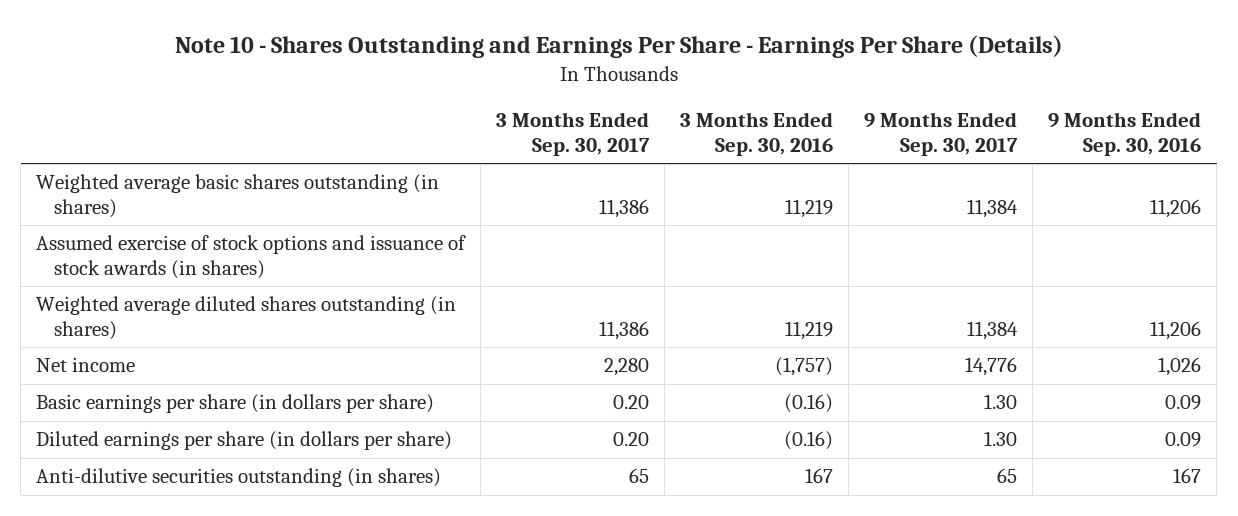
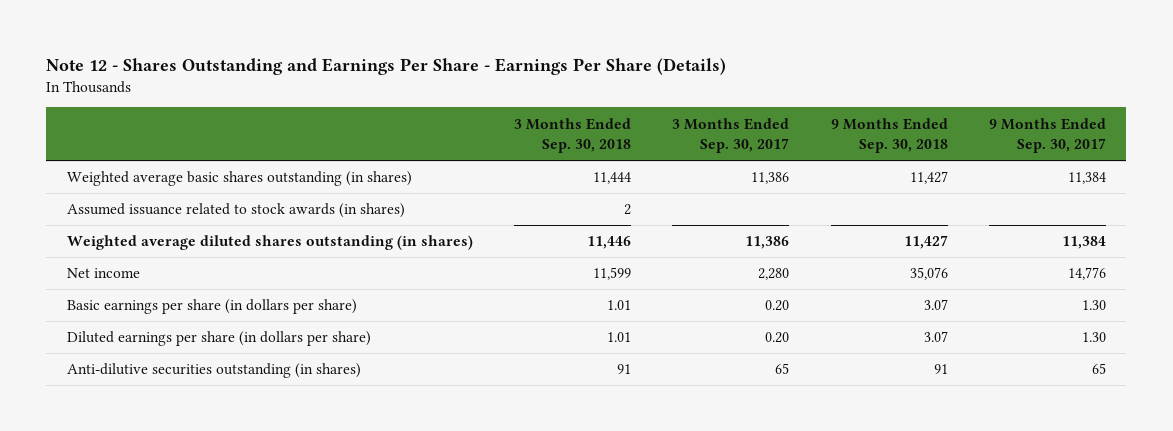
- Note 10 - Shares Outstanding and Earnings Per Share - Earnings Per Share (Details)
+ Note 12 - Shares Outstanding and Earnings Per Share - Earnings Per Share (Details)
- | 3 Months Ended Sep. 30, 2017 | 3 Months Ended Sep. 30, 2016 | 9 Months Ended Sep. 30, 2017 | 9 Months Ended Sep. 30, 2016
+ | 3 Months Ended Sep. 30, 2018 | 3 Months Ended Sep. 30, 2017 | 9 Months Ended Sep. 30, 2018 | 9 Months Ended Sep. 30, 2017
- Assumed exercise of stock options and issuance of stock awards (in shares)
+ Assumed issuance related to stock awards (in shares) | 2 | | |

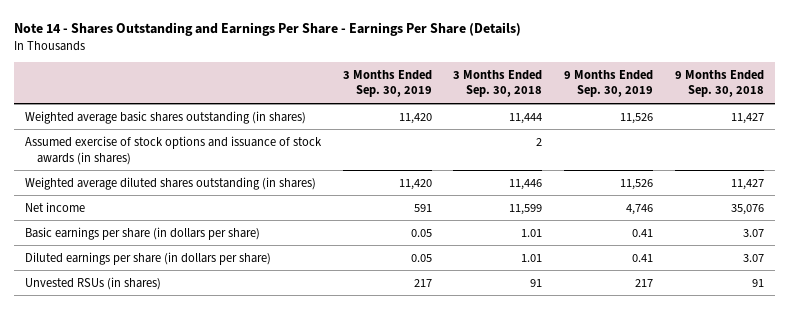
- Note 12 - Shares Outstanding and Earnings Per Share - Earnings Per Share (Details)
+ Note 14 - Shares Outstanding and Earnings Per Share - Earnings Per Share (Details)
- | 3 Months Ended Sep. 30, 2018 | 3 Months Ended Sep. 30, 2017 | 9 Months Ended Sep. 30, 2018 | 9 Months Ended Sep. 30, 2017
+ | 3 Months Ended Sep. 30, 2019 | 3 Months Ended Sep. 30, 2018 | 9 Months Ended Sep. 30, 2019 | 9 Months Ended Sep. 30, 2018
- Assumed issuance related to stock awards (in shares) | 2 | | |
+ Assumed exercise of stock options and issuance of stock awards (in shares) | | 2 | |
- Anti-dilutive securities outstanding (in shares) | 91 | 65 | 91 | 65
+ Unvested RSUs (in shares) | 217 | 91 | 217 | 91

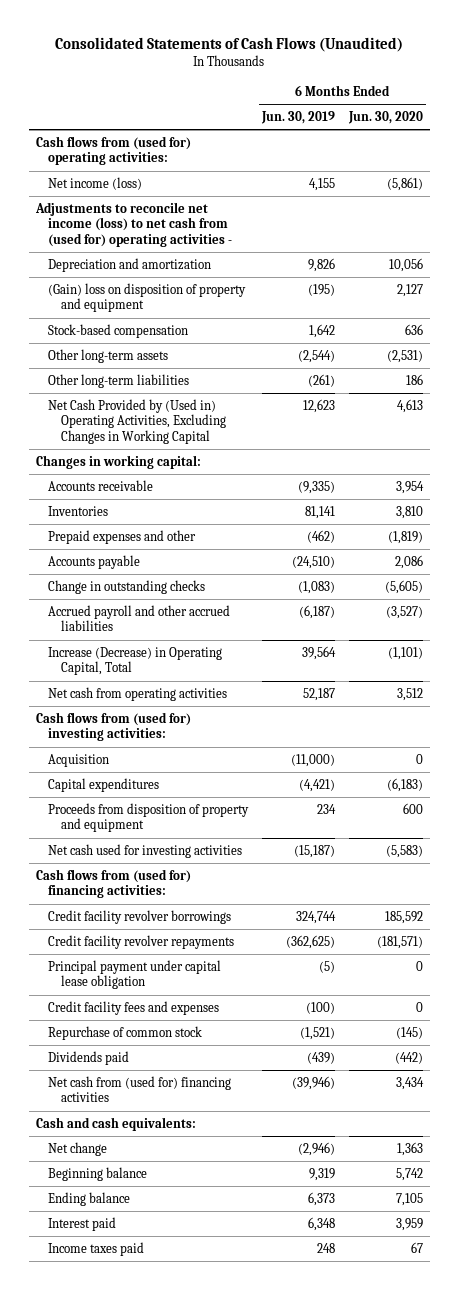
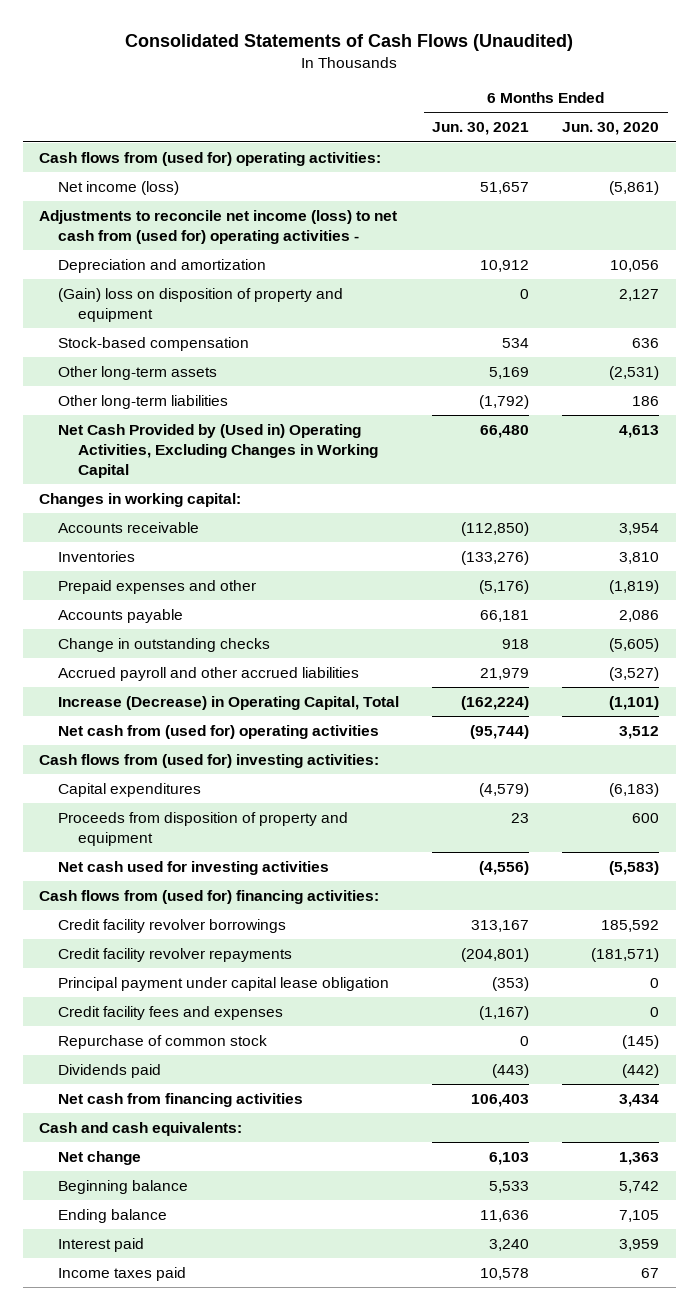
- | 6 Months Ended Jun. 30, 2019 | 6 Months Ended Jun. 30, 2020
+ | 6 Months Ended Jun. 30, 2021 | 6 Months Ended Jun. 30, 2020
- Net cash from operating activities | 52,187 | 3,512
+ Net cash from (used for) operating activities | (95,744) | 3,512
- Acquisition | (11,000) | 0
- Net cash from (used for) financing activities | (39,946) | 3,434
+ Net cash from financing activities | 106,403 | 3,434

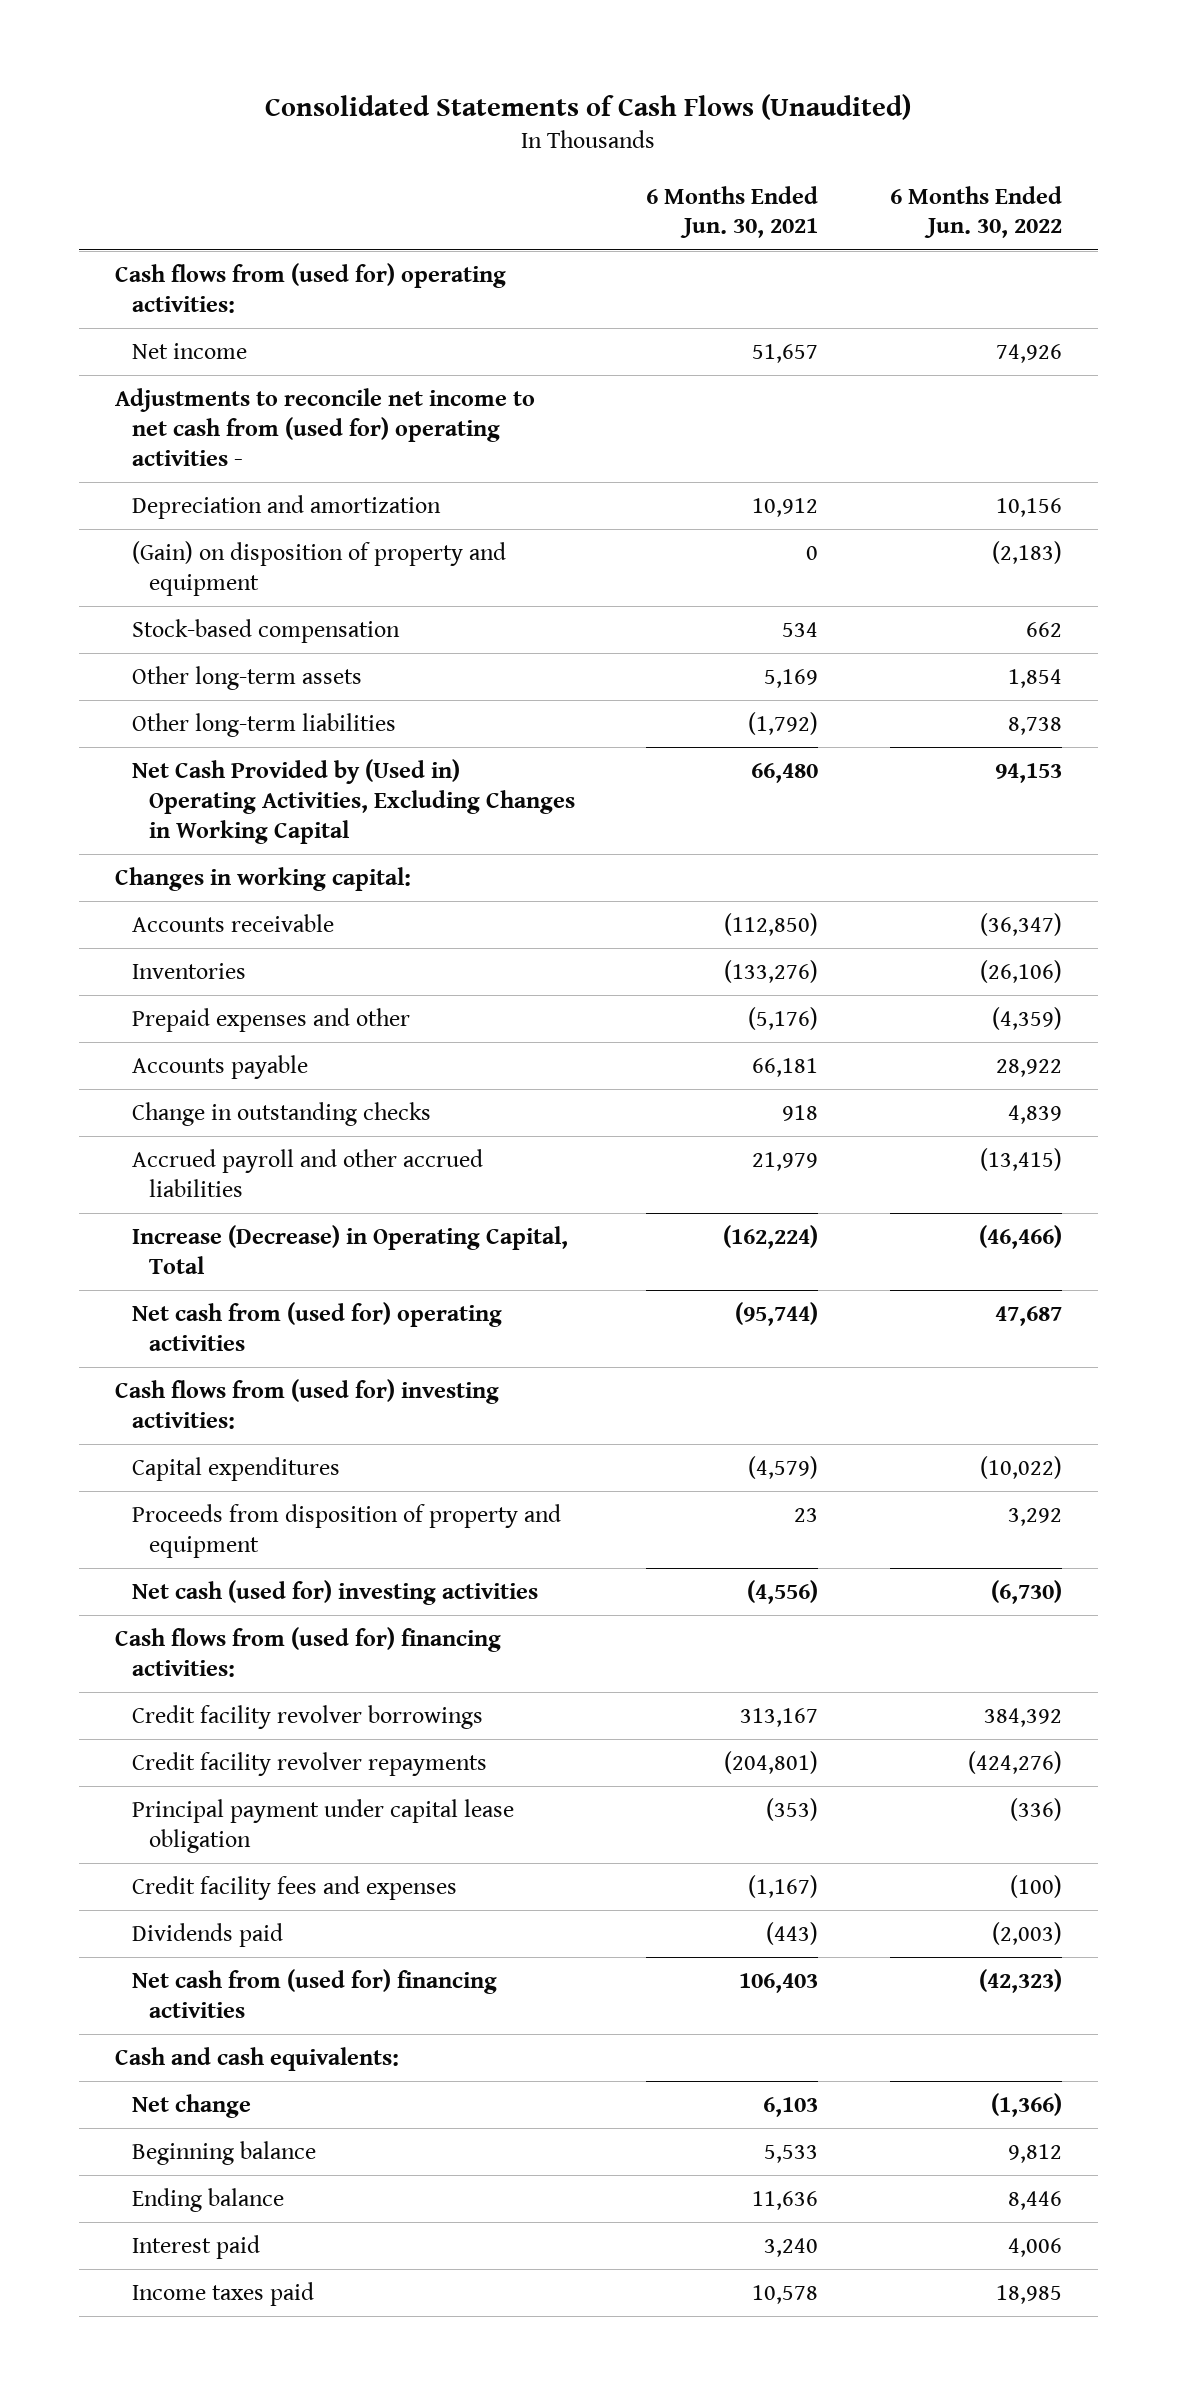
- | 6 Months Ended Jun. 30, 2021 | 6 Months Ended Jun. 30, 2020
+ | 6 Months Ended Jun. 30, 2021 | 6 Months Ended Jun. 30, 2022
- Net income (loss) | 51,657 | (5,861)
- Adjustments to reconcile net income (loss) to net cash from (used for) operating activities -
+ Net income | 51,657 | 74,926
+ Adjustments to reconcile net income to net cash from (used for) operating activities -
- (Gain) loss on disposition of property and equipment | 0 | 2,127
+ (Gain) on disposition of property and equipment | 0 | (2,183)
- Net cash used for investing activities | (4,556) | (5,583)
+ Net cash (used for) investing activities | (4,556) | (6,730)
- Repurchase of common stock | 0 | (145)
- Net cash from financing activities | 106,403 | 3,434
+ Net cash from (used for) financing activities | 106,403 | (42,323)

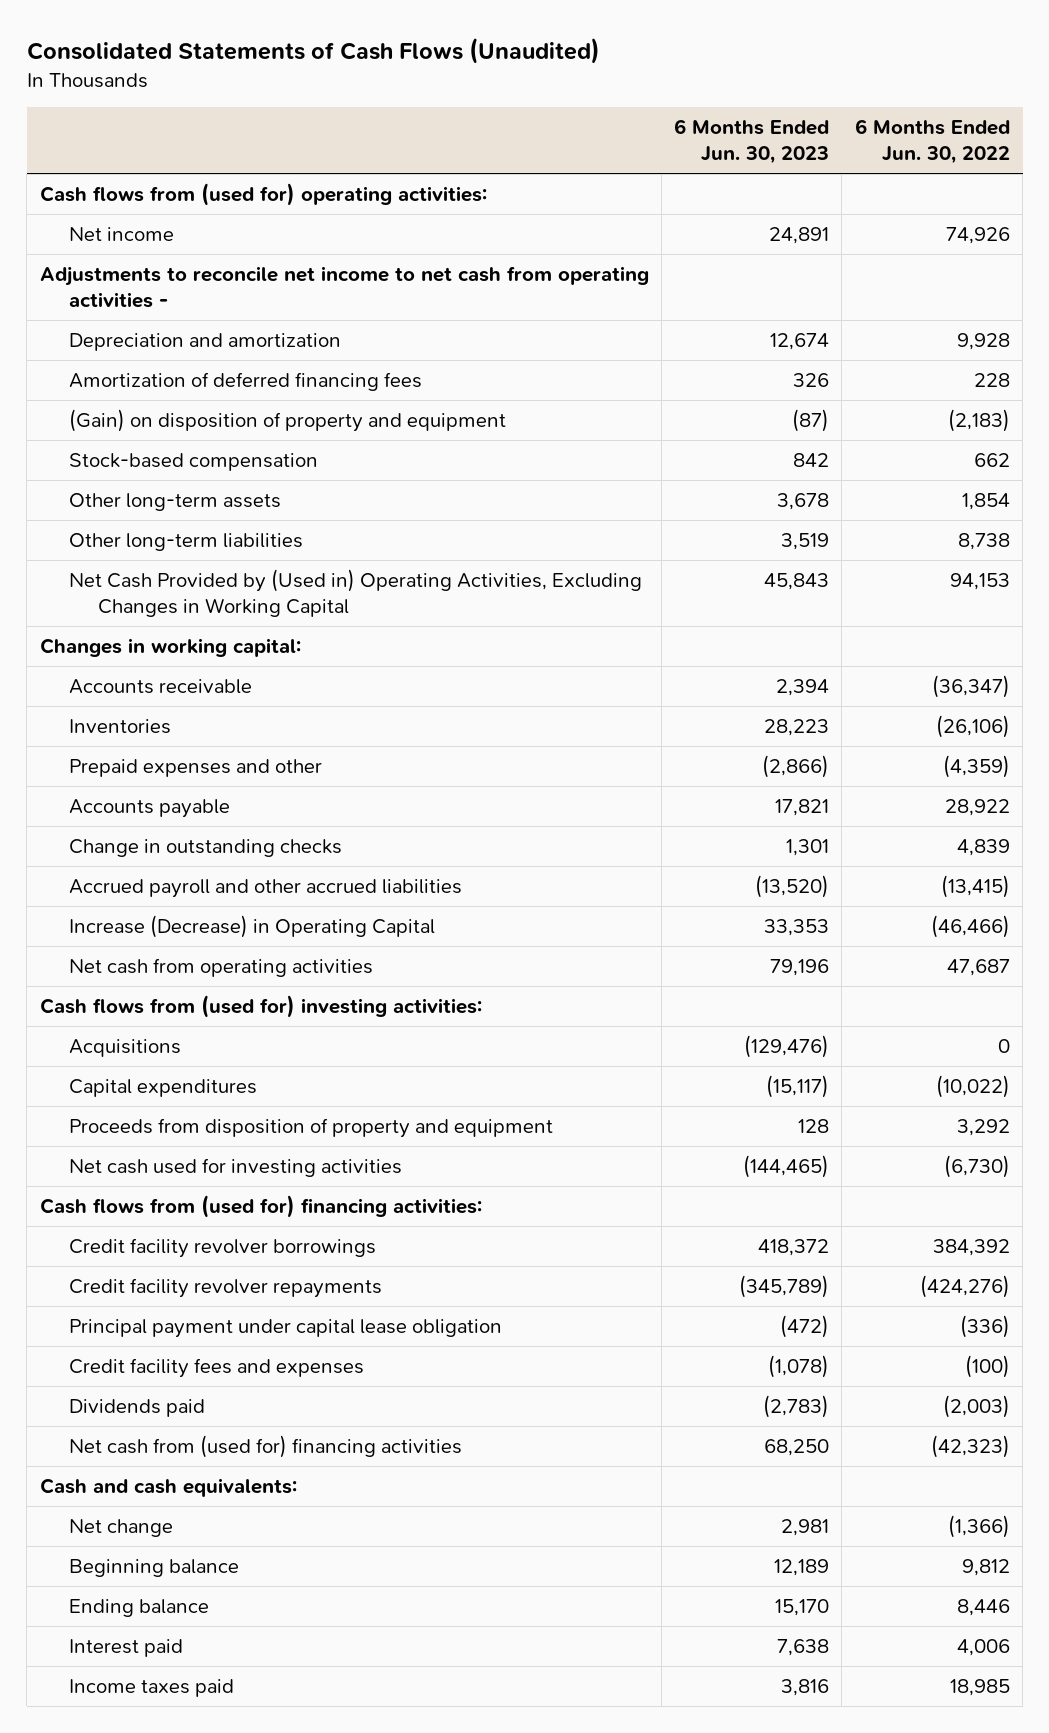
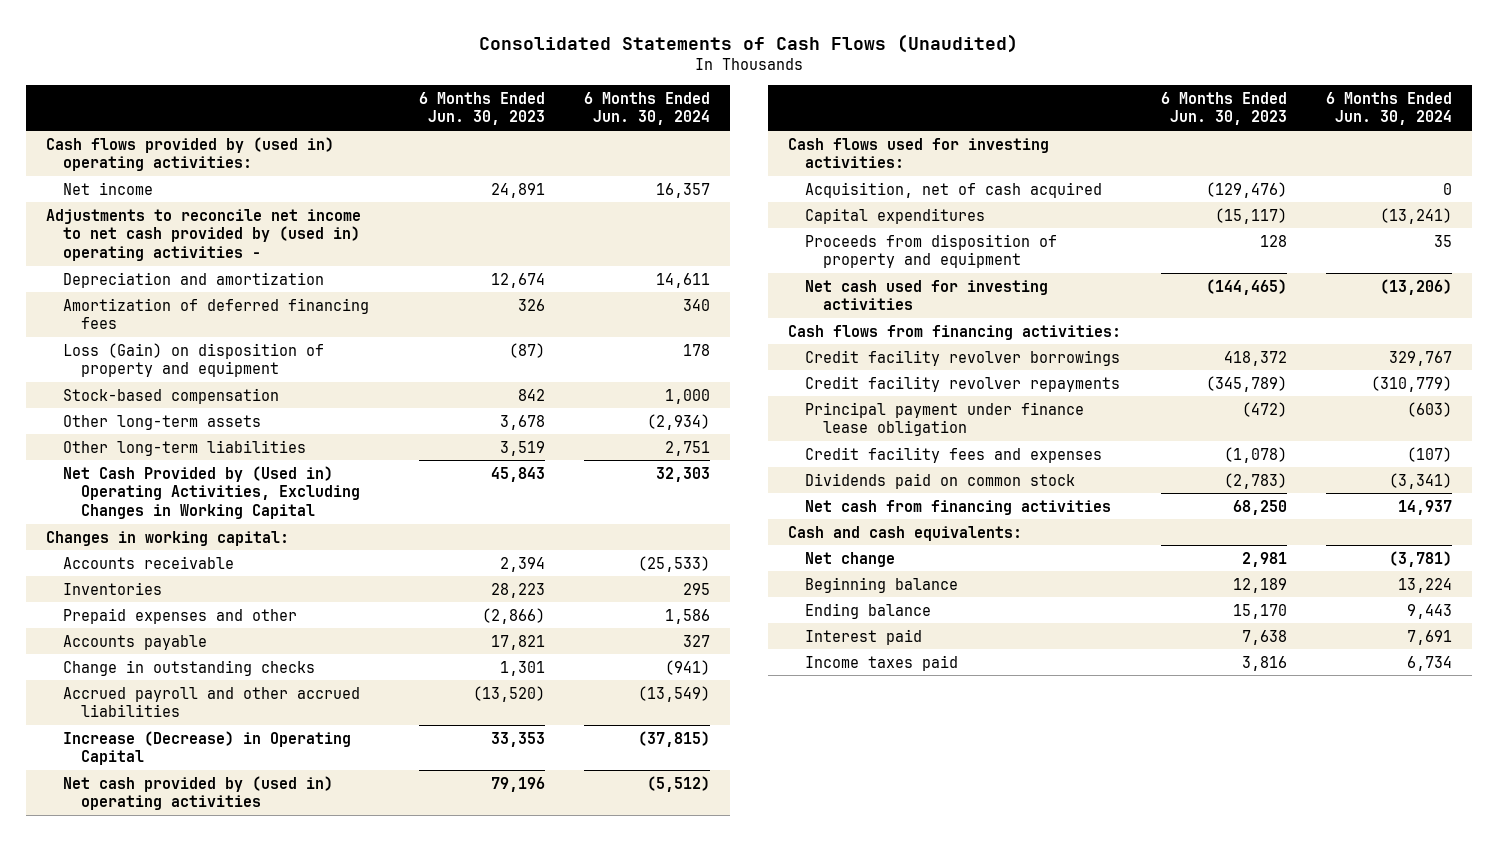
- | 6 Months Ended Jun. 30, 2023 | 6 Months Ended Jun. 30, 2022
+ | 6 Months Ended Jun. 30, 2023 | 6 Months Ended Jun. 30, 2024
- Cash flows from (used for) operating activities:
+ Cash flows provided by (used in) operating activities:
- Adjustments to reconcile net income to net cash from operating activities -
+ Adjustments to reconcile net income to net cash provided by (used in) operating activities -
- (Gain) on disposition of property and equipment | (87) | (2,183)
+ Loss (Gain) on disposition of property and equipment | (87) | 178
- Net cash from operating activities | 79,196 | 47,687
- Cash flows from (used for) investing activities:
- Acquisitions | (129,476) | 0
+ Net cash provided by (used in) operating activities | 79,196 | (5,512)
+ Cash flows used for investing activities:
+ Acquisition, net of cash acquired | (129,476) | 0
- Cash flows from (used for) financing activities:
+ Cash flows from financing activities:
- Principal payment under capital lease obligation | (472) | (336)
+ Principal payment under finance lease obligation | (472) | (603)
- Dividends paid | (2,783) | (2,003)
- Net cash from (used for) financing activities | 68,250 | (42,323)
+ Dividends paid on common stock | (2,783) | (3,341)
+ Net cash from financing activities | 68,250 | 14,937

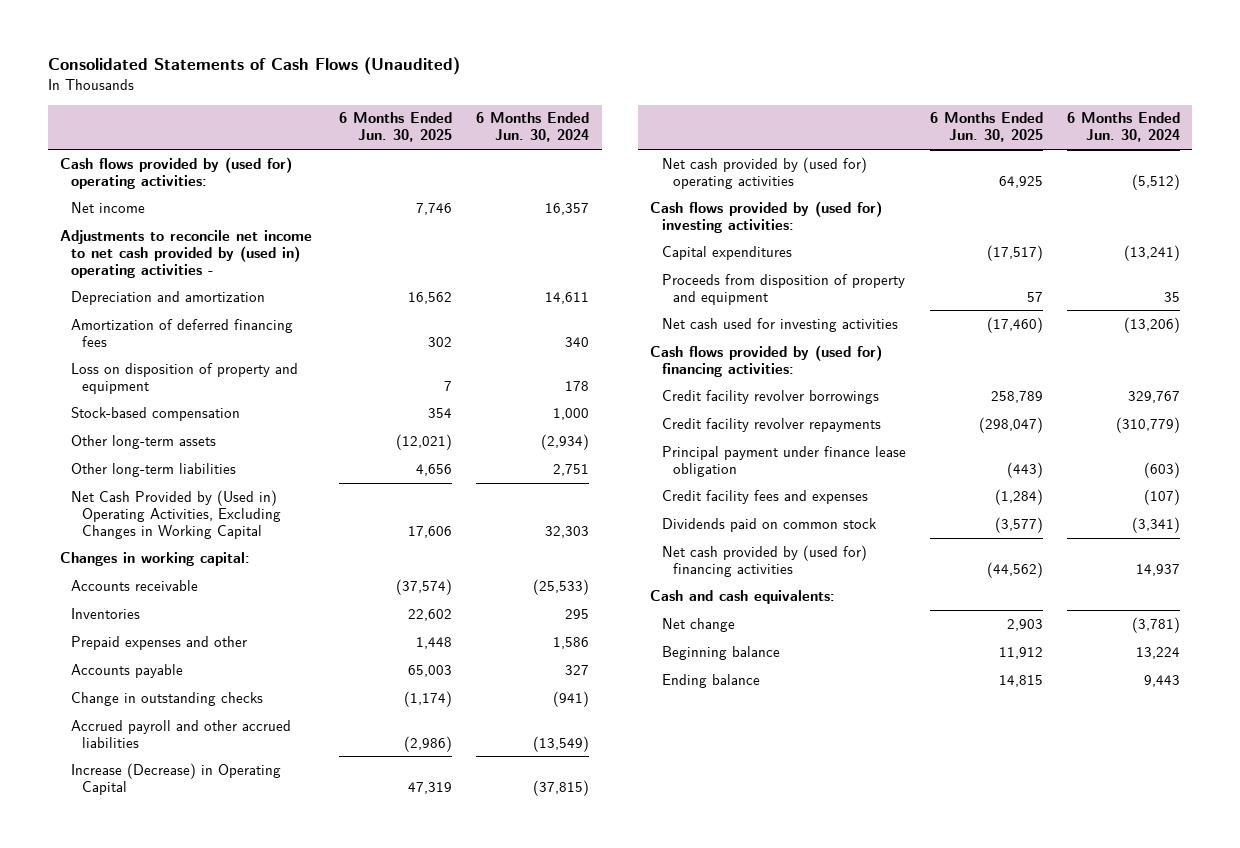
- | 6 Months Ended Jun. 30, 2023 | 6 Months Ended Jun. 30, 2024
+ | 6 Months Ended Jun. 30, 2025 | 6 Months Ended Jun. 30, 2024
- Cash flows provided by (used in) operating activities:
+ Cash flows provided by (used for) operating activities:
- Loss (Gain) on disposition of property and equipment | (87) | 178
+ Loss on disposition of property and equipment | 7 | 178
- Net cash provided by (used in) operating activities | 79,196 | (5,512)
- Cash flows used for investing activities:
- Acquisition, net of cash acquired | (129,476) | 0
+ Net cash provided by (used for) operating activities | 64,925 | (5,512)
+ Cash flows provided by (used for) investing activities:
- Cash flows from financing activities:
+ Cash flows provided by (used for) financing activities:
- Net cash from financing activities | 68,250 | 14,937
+ Net cash provided by (used for) financing activities | (44,562) | 14,937
- Interest paid | 7,638 | 7,691
- Income taxes paid | 3,816 | 6,734

